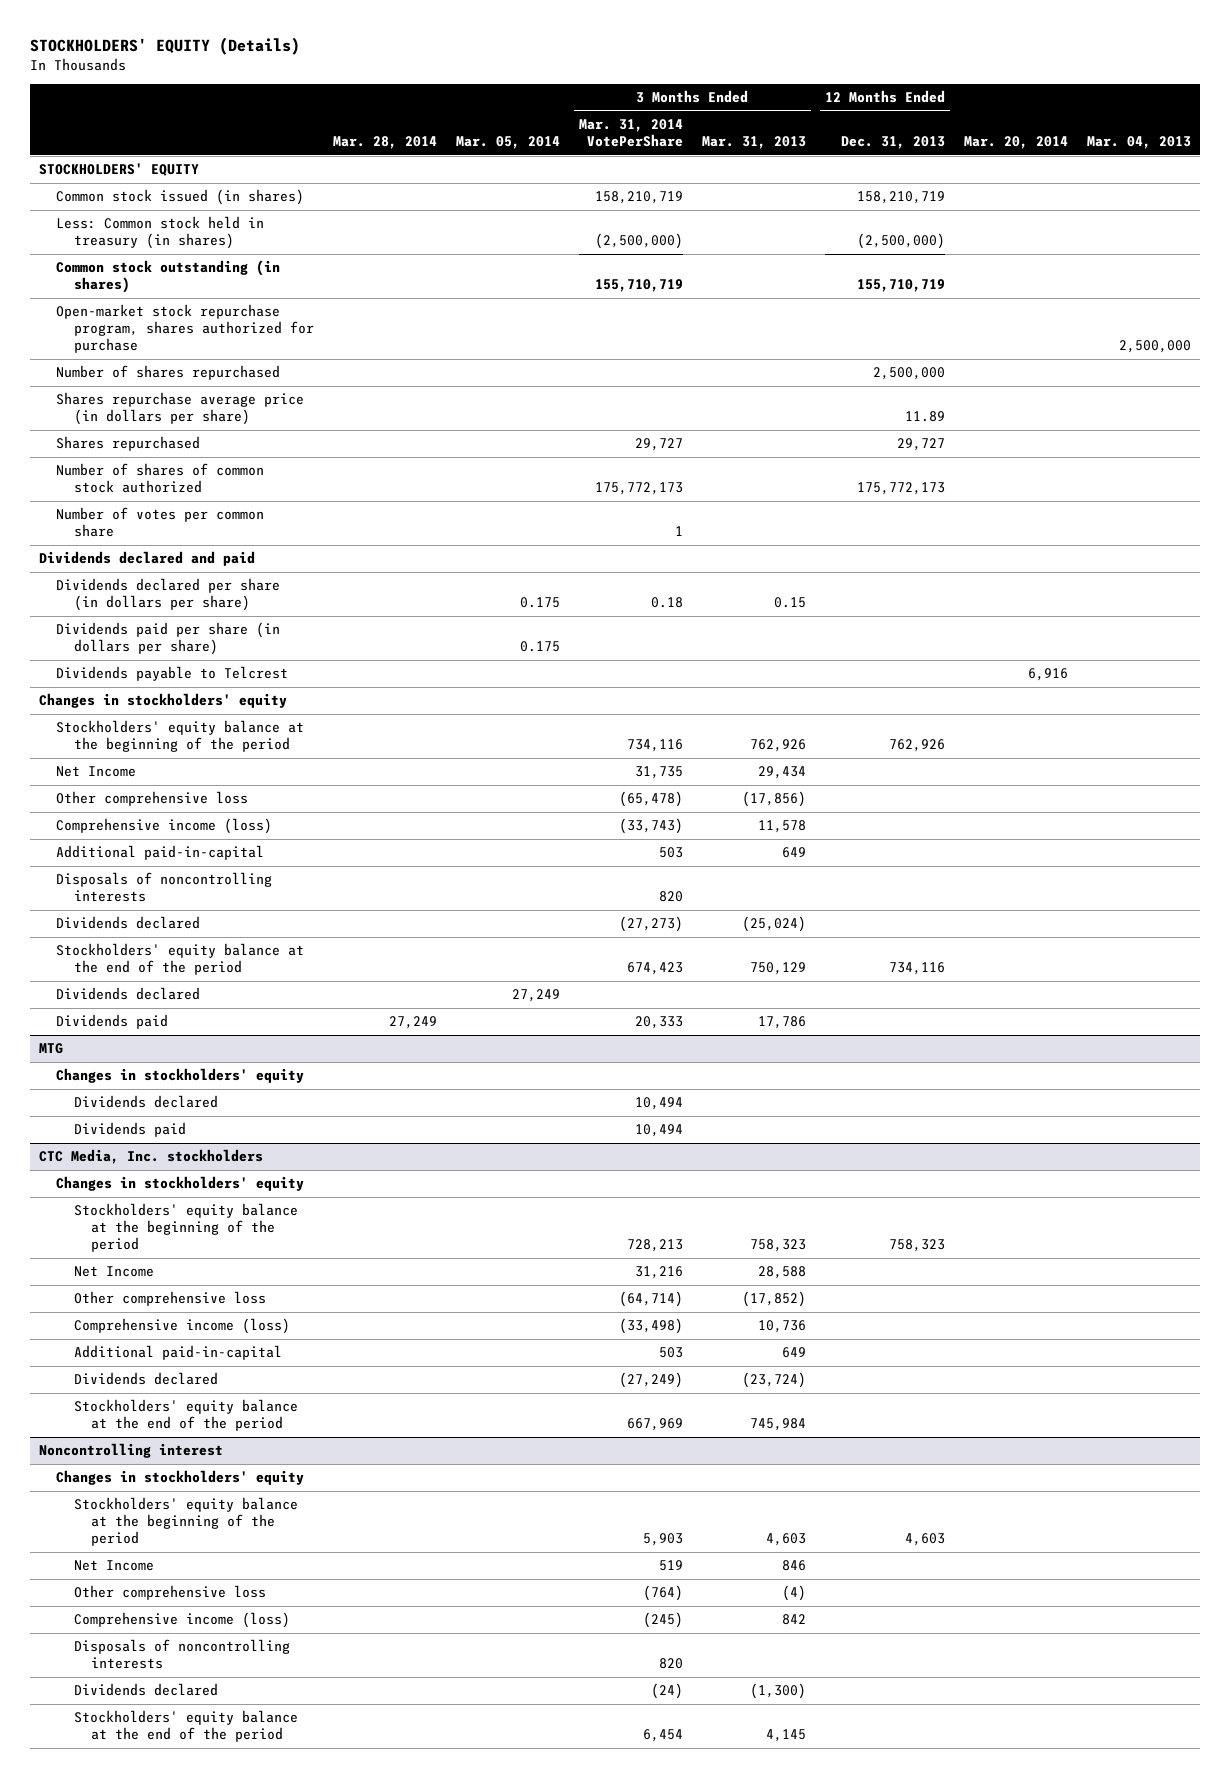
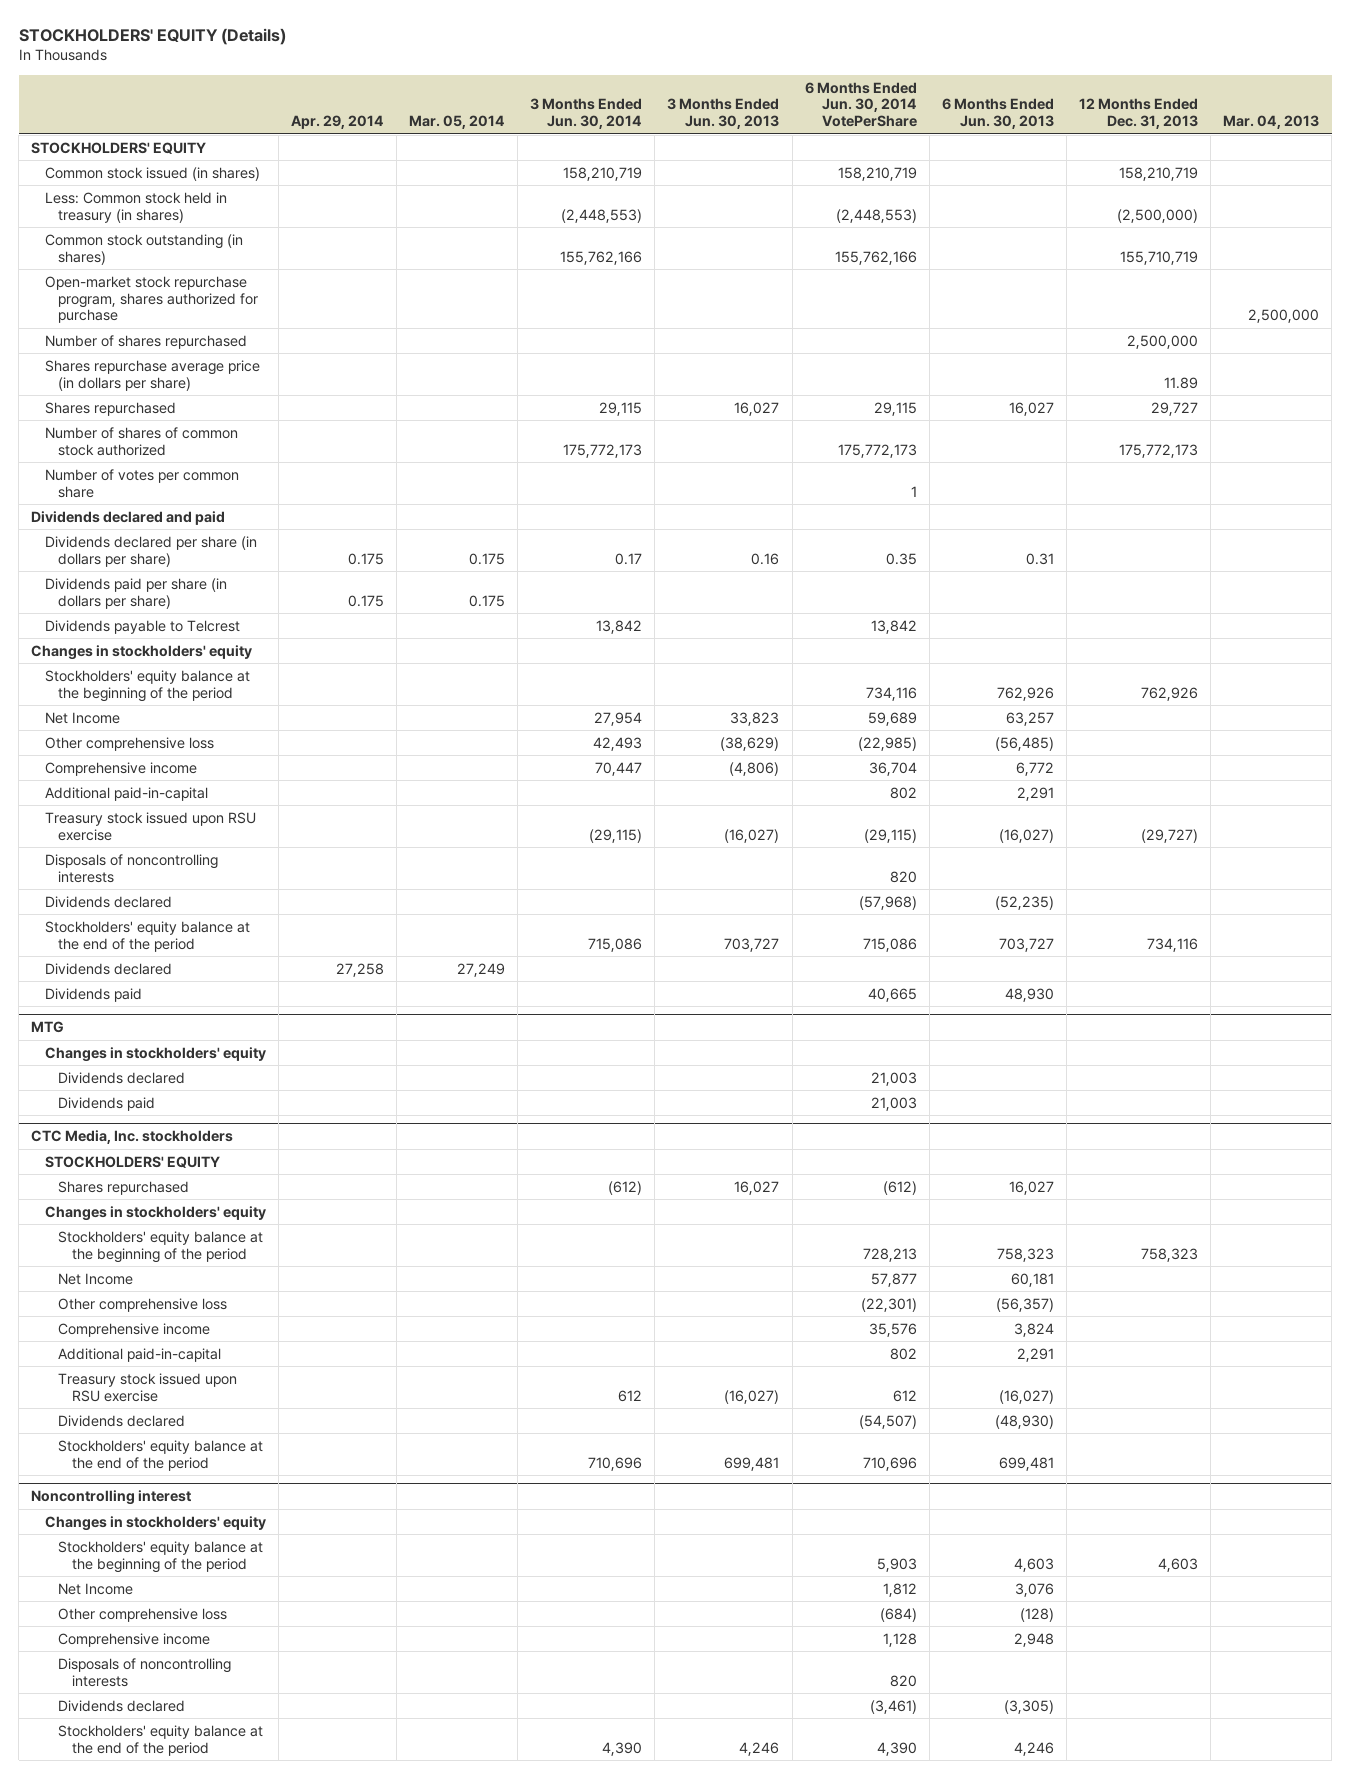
- | Mar. 28, 2014 | Mar. 05, 2014 | 3 Months Ended Mar. 31, 2014 VotePerShare | 3 Months Ended Mar. 31, 2013 | 12 Months Ended Dec. 31, 2013 | Mar. 20, 2014 | Mar. 04, 2013
+ | Apr. 29, 2014 | Mar. 05, 2014 | 3 Months Ended Jun. 30, 2014 | 3 Months Ended Jun. 30, 2013 | 6 Months Ended Jun. 30, 2014 VotePerShare | 6 Months Ended Jun. 30, 2013 | 12 Months Ended Dec. 31, 2013 | Mar. 04, 2013
- Comprehensive income (loss) | | | (33,743) | 11,578 | | |
+ Comprehensive income | | | 70,447 | (4,806) | 36,704 | 6,772 | |
+ Treasury stock issued upon RSU exercise | | | (29,115) | (16,027) | (29,115) | (16,027) | (29,727) |
@ CTC Media, Inc. stockholders
+ STOCKHOLDERS' EQUITY
+ Shares repurchased | | | (612) | 16,027 | (612) | 16,027 | |
- Comprehensive income (loss) | | | (33,498) | 10,736 | | |
+ Comprehensive income | | | | | 35,576 | 3,824 | |
+ Treasury stock issued upon RSU exercise | | | 612 | (16,027) | 612 | (16,027) | |
@ Noncontrolling interest
- Comprehensive income (loss) | | | (245) | 842 | | |
+ Comprehensive income | | | | | 1,128 | 2,948 | |

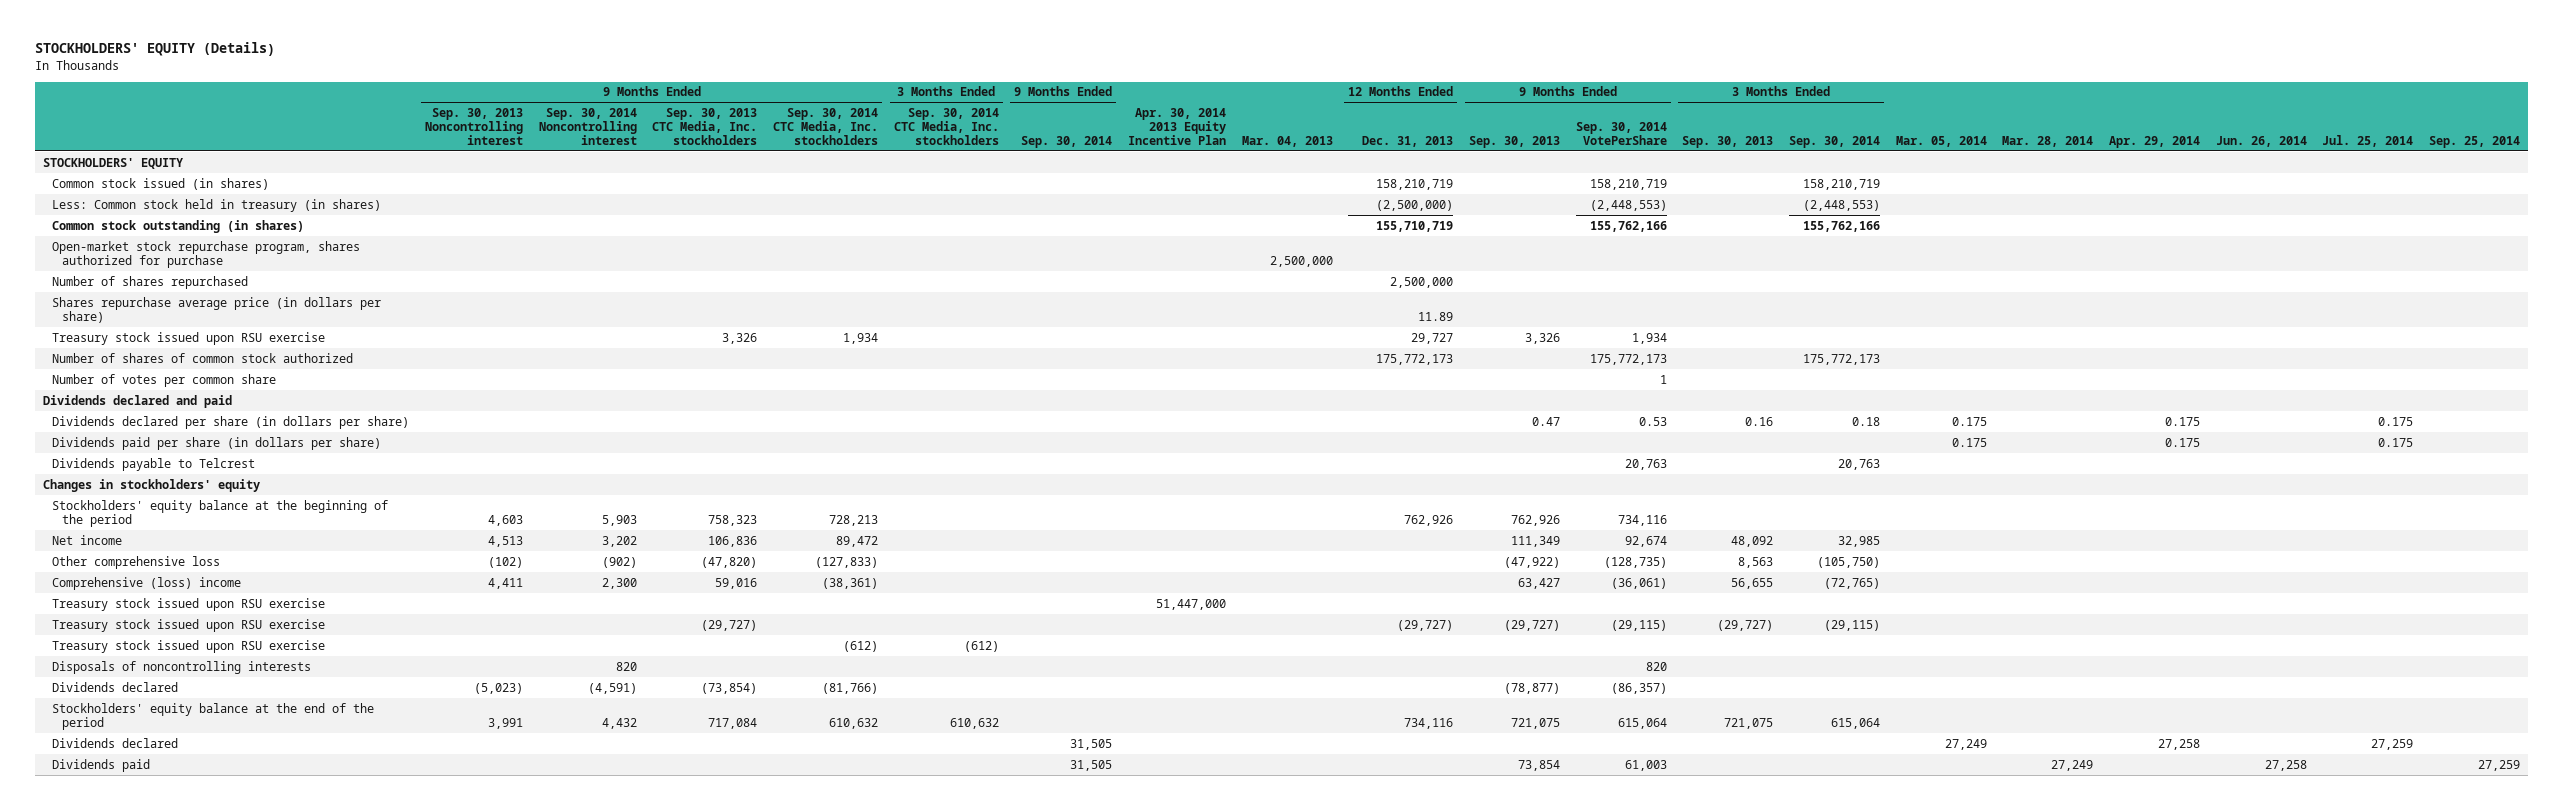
- | Apr. 29, 2014 | Mar. 05, 2014 | 3 Months Ended Jun. 30, 2014 | 3 Months Ended Jun. 30, 2013 | 6 Months Ended Jun. 30, 2014 VotePerShare | 6 Months Ended Jun. 30, 2013 | 12 Months Ended Dec. 31, 2013 | Mar. 04, 2013
+ | 9 Months Ended Sep. 30, 2013 Noncontrolling interest | 9 Months Ended Sep. 30, 2014 Noncontrolling interest | 9 Months Ended Sep. 30, 2013 CTC Media, Inc. stockholders | 9 Months Ended Sep. 30, 2014 CTC Media, Inc. stockholders | 3 Months Ended Sep. 30, 2014 CTC Media, Inc. stockholders | 9 Months Ended Sep. 30, 2014 | Apr. 30, 2014 2013 Equity Incentive Plan | Mar. 04, 2013 | 12 Months Ended Dec. 31, 2013 | 9 Months Ended Sep. 30, 2013 | 9 Months Ended Sep. 30, 2014 VotePerShare | 3 Months Ended Sep. 30, 2013 | 3 Months Ended Sep. 30, 2014 | Mar. 05, 2014 | Mar. 28, 2014 | Apr. 29, 2014 | Jun. 26, 2014 | Jul. 25, 2014 | Sep. 25, 2014
- Shares repurchased | | | 29,115 | 16,027 | 29,115 | 16,027 | 29,727 |
+ Treasury stock issued upon RSU exercise | | | 3,326 | 1,934 | | | | | 29,727 | 3,326 | 1,934 | | | | | | | |
- Net Income | | | 27,954 | 33,823 | 59,689 | 63,257 | |
+ Net income | 4,513 | 3,202 | 106,836 | 89,472 | | | | | | 111,349 | 92,674 | 48,092 | 32,985 | | | | | |
- Comprehensive income | | | 70,447 | (4,806) | 36,704 | 6,772 | |
- Additional paid-in-capital | | | | | 802 | 2,291 | |
+ Comprehensive (loss) income | 4,411 | 2,300 | 59,016 | (38,361) | | | | | | 63,427 | (36,061) | 56,655 | (72,765) | | | | | |
+ Treasury stock issued upon RSU exercise | | | | | | | 51,447,000 | | | | | | | | | | | |
+ Treasury stock issued upon RSU exercise | | | | (612) | (612) | | | | | | | | | | | | | |
- MTG
- Changes in stockholders' equity
- Dividends declared | | | | | 21,003 | | |
- Dividends paid | | | | | 21,003 | | |
- CTC Media, Inc. stockholders
- STOCKHOLDERS' EQUITY
- Shares repurchased | | | (612) | 16,027 | (612) | 16,027 | |
- Changes in stockholders' equity
- Stockholders' equity balance at the beginning of the period | | | | | 728,213 | 758,323 | 758,323 |
- Net Income | | | | | 57,877 | 60,181 | |
- Other comprehensive loss | | | | | (22,301) | (56,357) | |
- Comprehensive income | | | | | 35,576 | 3,824 | |
- Additional paid-in-capital | | | | | 802 | 2,291 | |
- Treasury stock issued upon RSU exercise | | | 612 | (16,027) | 612 | (16,027) | |
- Dividends declared | | | | | (54,507) | (48,930) | |
- Stockholders' equity balance at the end of the period | | | 710,696 | 699,481 | 710,696 | 699,481 | |
- Noncontrolling interest
- Changes in stockholders' equity
- Stockholders' equity balance at the beginning of the period | | | | | 5,903 | 4,603 | 4,603 |
- Net Income | | | | | 1,812 | 3,076 | |
- Other comprehensive loss | | | | | (684) | (128) | |
- Comprehensive income | | | | | 1,128 | 2,948 | |
- Disposals of noncontrolling interests | | | | | 820 | | |
- Dividends declared | | | | | (3,461) | (3,305) | |
- Stockholders' equity balance at the end of the period | | | 4,390 | 4,246 | 4,390 | 4,246 | |

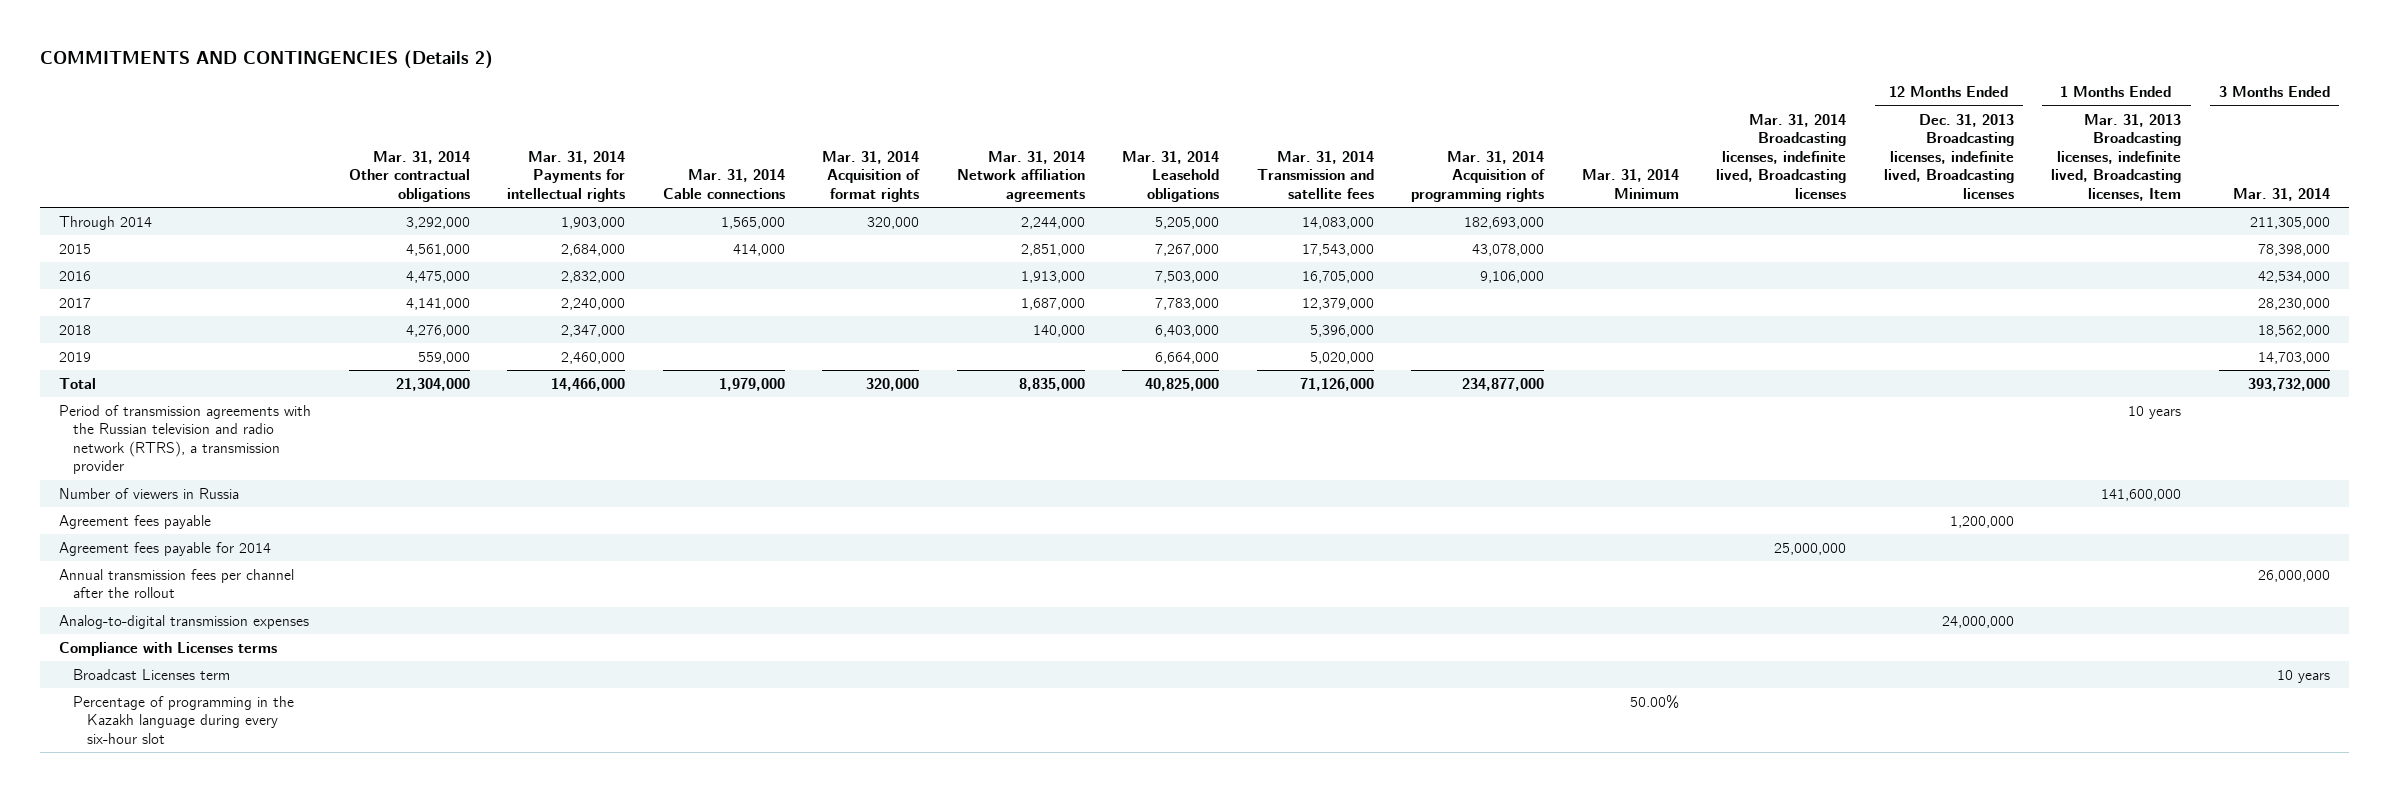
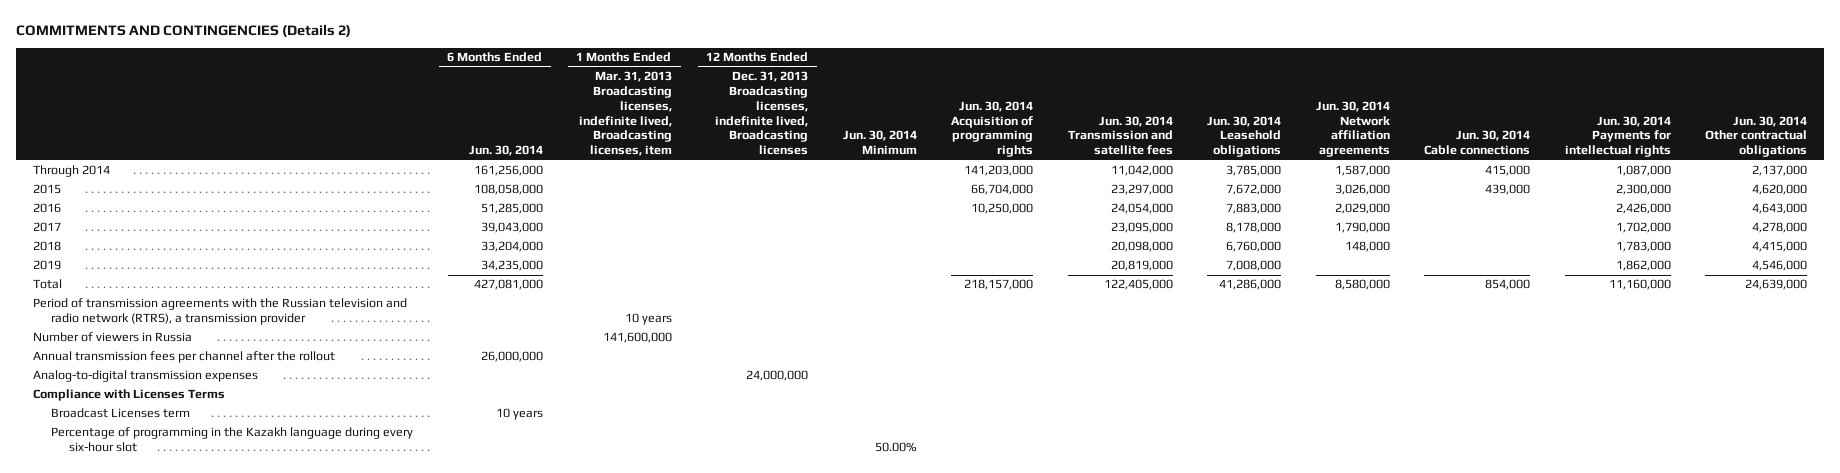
- | Mar. 31, 2014 Other contractual obligations | Mar. 31, 2014 Payments for intellectual rights | Mar. 31, 2014 Cable connections | Mar. 31, 2014 Acquisition of format rights | Mar. 31, 2014 Network affiliation agreements | Mar. 31, 2014 Leasehold obligations | Mar. 31, 2014 Transmission and satellite fees | Mar. 31, 2014 Acquisition of programming rights | Mar. 31, 2014 Minimum | Mar. 31, 2014 Broadcasting licenses, indefinite lived, Broadcasting licenses | 12 Months Ended Dec. 31, 2013 Broadcasting licenses, indefinite lived, Broadcasting licenses | 1 Months Ended Mar. 31, 2013 Broadcasting licenses, indefinite lived, Broadcasting licenses, Item | 3 Months Ended Mar. 31, 2014
+ | 6 Months Ended Jun. 30, 2014 | 1 Months Ended Mar. 31, 2013 Broadcasting licenses, indefinite lived, Broadcasting licenses, item | 12 Months Ended Dec. 31, 2013 Broadcasting licenses, indefinite lived, Broadcasting licenses | Jun. 30, 2014 Minimum | Jun. 30, 2014 Acquisition of programming rights | Jun. 30, 2014 Transmission and satellite fees | Jun. 30, 2014 Leasehold obligations | Jun. 30, 2014 Network affiliation agreements | Jun. 30, 2014 Cable connections | Jun. 30, 2014 Payments for intellectual rights | Jun. 30, 2014 Other contractual obligations
- Agreement fees payable | | | | | | | | | | | 1,200,000 | |
- Agreement fees payable for 2014 | | | | | | | | | | 25,000,000 | | |
- Compliance with Licenses terms
+ Compliance with Licenses Terms

